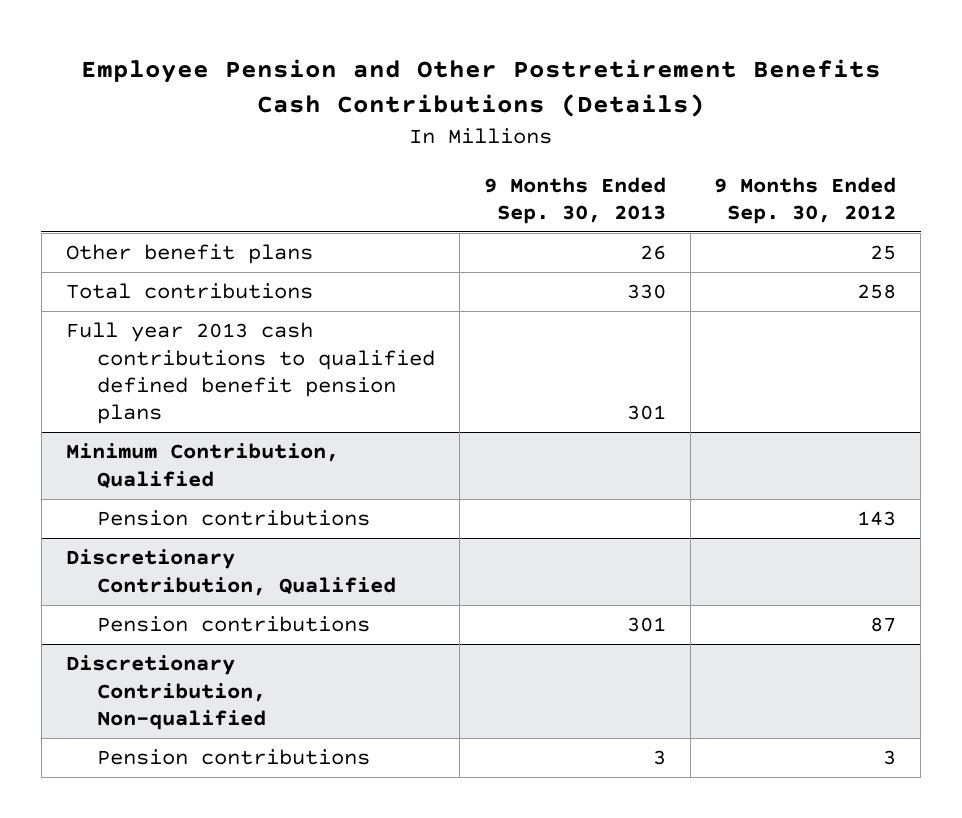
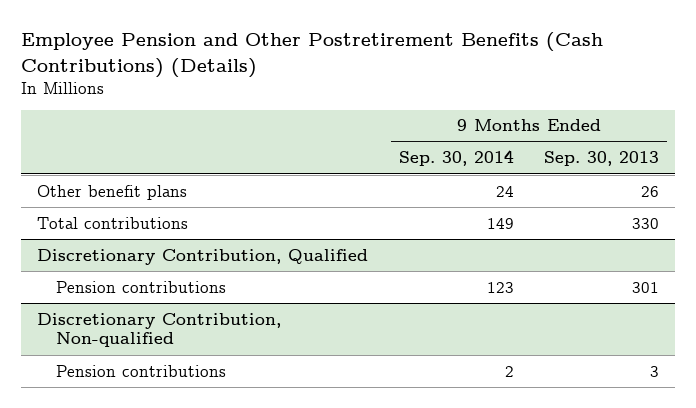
- Employee Pension and Other Postretirement Benefits Cash Contributions (Details)
+ Employee Pension and Other Postretirement Benefits (Cash Contributions) (Details)
- | 9 Months Ended Sep. 30, 2013 | 9 Months Ended Sep. 30, 2012
+ | 9 Months Ended Sep. 30, 2014 | 9 Months Ended Sep. 30, 2013
- Full year 2013 cash contributions to qualified defined benefit pension plans | 301 |
- Minimum Contribution, Qualified
- Pension contributions | | 143

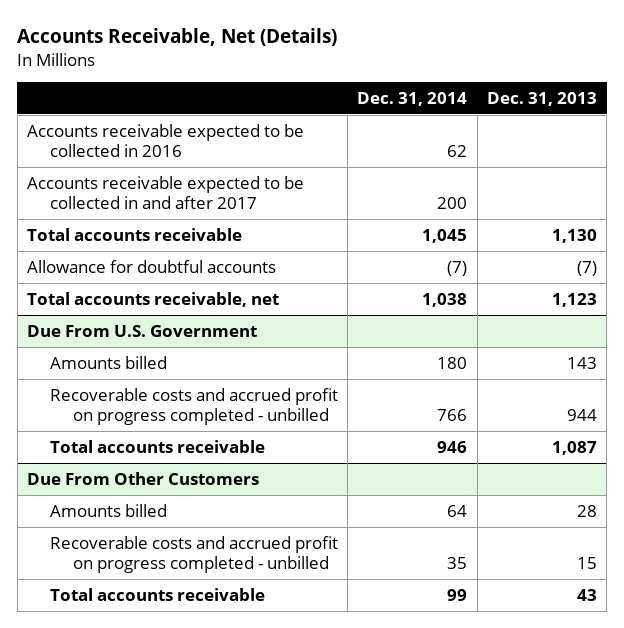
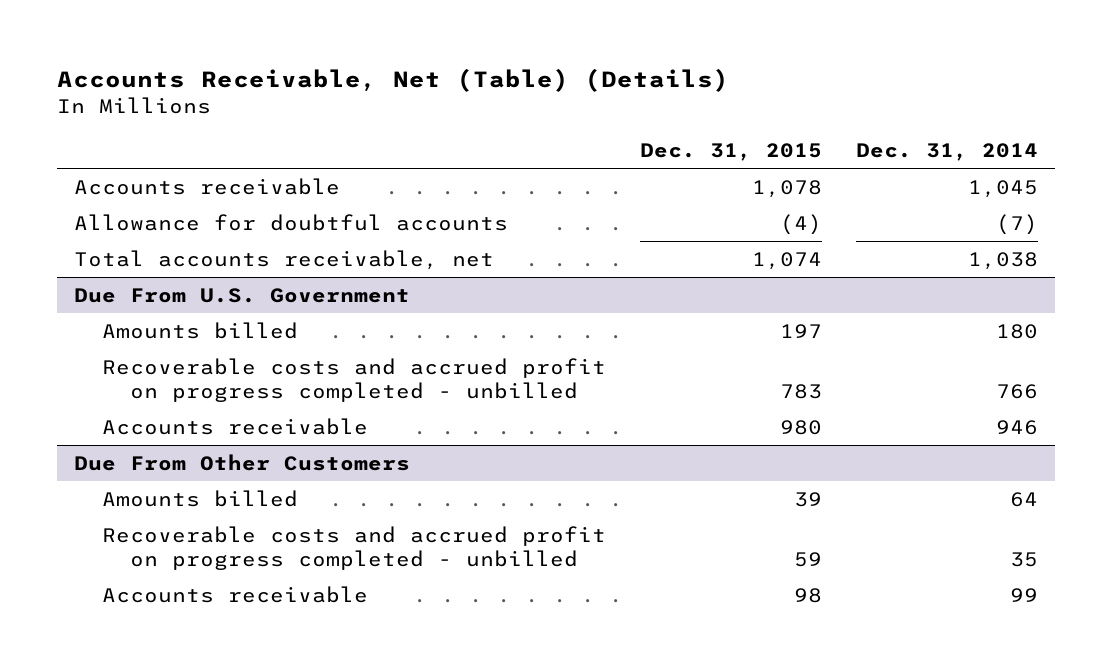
- Accounts Receivable, Net (Details)
+ Accounts Receivable, Net (Table) (Details)
- | Dec. 31, 2014 | Dec. 31, 2013
+ | Dec. 31, 2015 | Dec. 31, 2014
- Accounts receivable expected to be collected in 2016 | 62 |
- Accounts receivable expected to be collected in and after 2017 | 200 |
- Total accounts receivable | 1,045 | 1,130
+ Accounts receivable | 1,078 | 1,045
@ Due From U.S. Government
- Total accounts receivable | 946 | 1,087
+ Accounts receivable | 980 | 946
@ Due From Other Customers
- Total accounts receivable | 99 | 43
+ Accounts receivable | 98 | 99

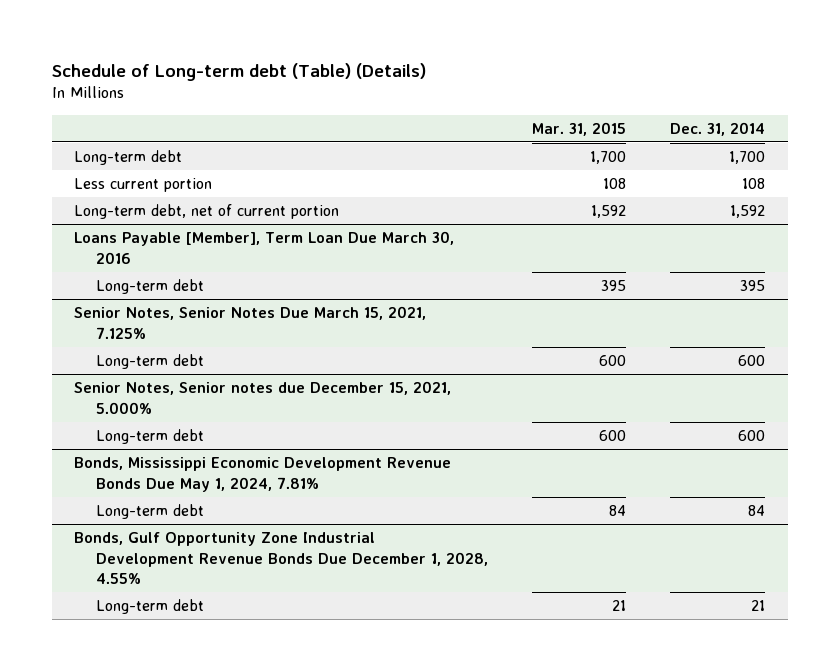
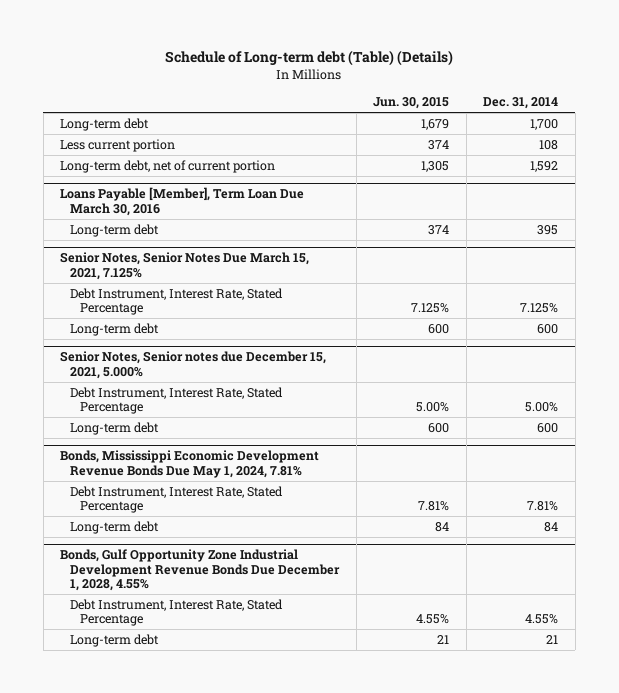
- | Mar. 31, 2015 | Dec. 31, 2014
+ | Jun. 30, 2015 | Dec. 31, 2014
@ Senior Notes, Senior Notes Due March 15, 2021, 7.125%
+ Debt Instrument, Interest Rate, Stated Percentage | 7.125% | 7.125%
@ Senior Notes, Senior notes due December 15, 2021, 5.000%
+ Debt Instrument, Interest Rate, Stated Percentage | 5.00% | 5.00%
@ Bonds, Mississippi Economic Development Revenue Bonds Due May 1, 2024, 7.81%
+ Debt Instrument, Interest Rate, Stated Percentage | 7.81% | 7.81%
@ Bonds, Gulf Opportunity Zone Industrial Development Revenue Bonds Due December 1, 2028, 4.55%
+ Debt Instrument, Interest Rate, Stated Percentage | 4.55% | 4.55%

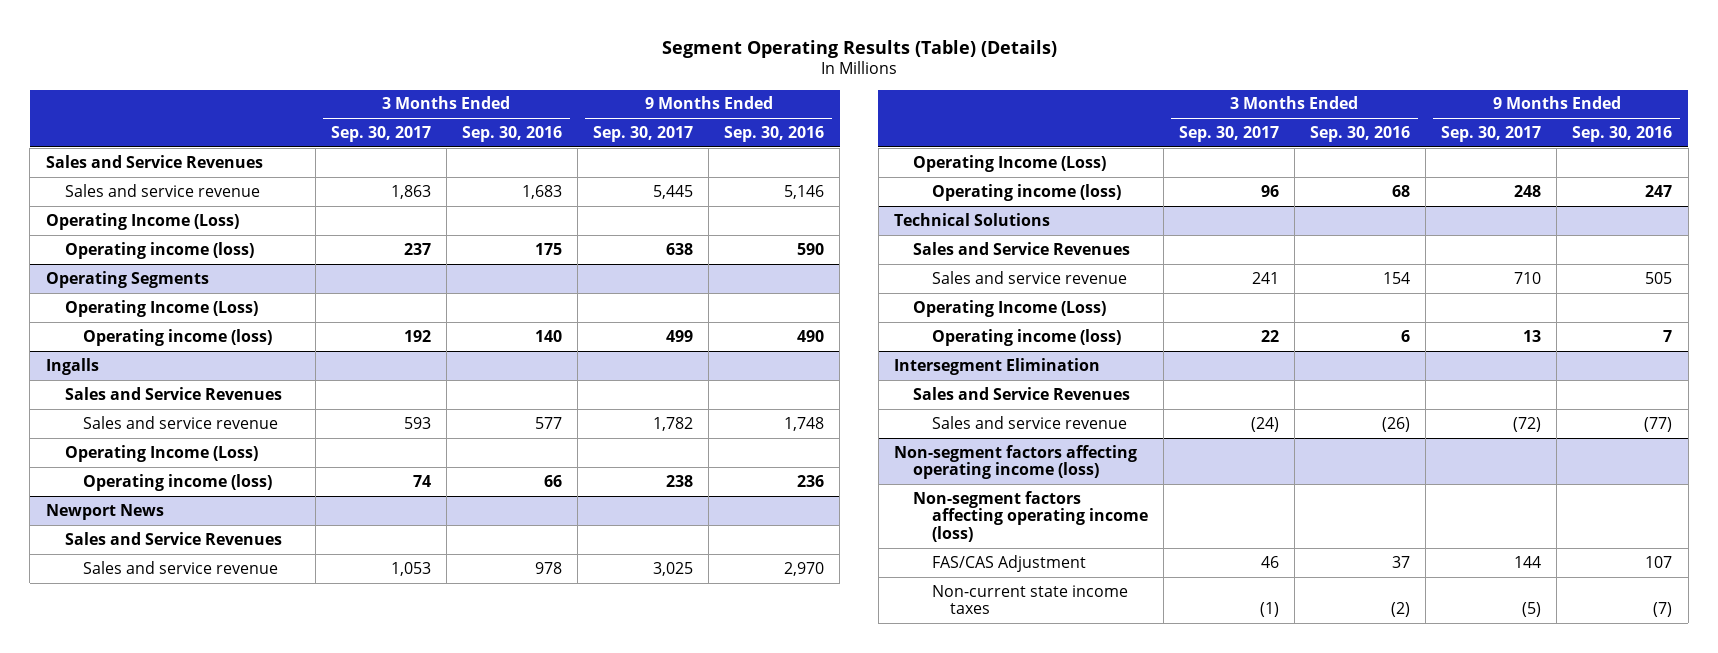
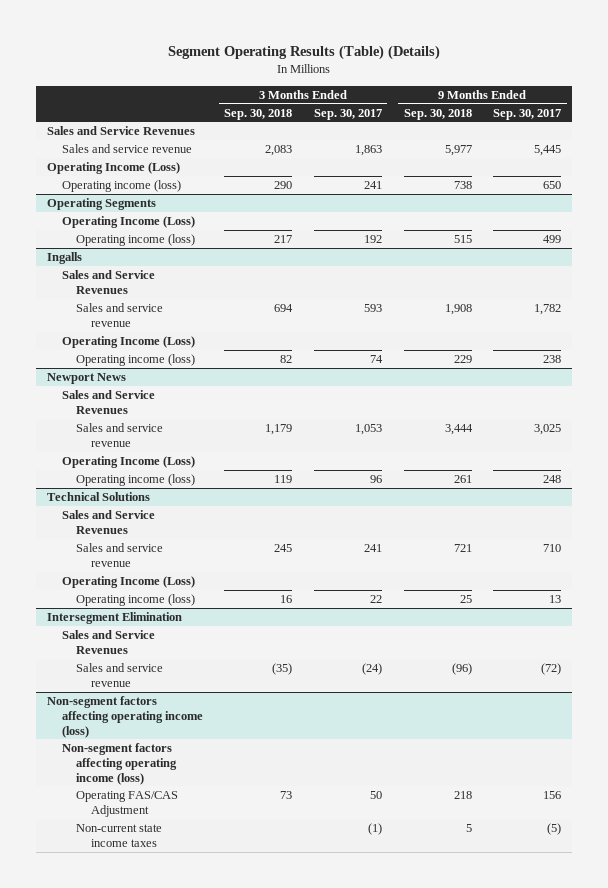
- | 3 Months Ended Sep. 30, 2017 | 3 Months Ended Sep. 30, 2016 | 9 Months Ended Sep. 30, 2017 | 9 Months Ended Sep. 30, 2016
+ | 3 Months Ended Sep. 30, 2018 | 3 Months Ended Sep. 30, 2017 | 9 Months Ended Sep. 30, 2018 | 9 Months Ended Sep. 30, 2017
- Operating income (loss) | 237 | 175 | 638 | 590
+ Operating income (loss) | 290 | 241 | 738 | 650
@ Non-segment factors affecting operating income (loss)
- FAS/CAS Adjustment | 46 | 37 | 144 | 107
+ Operating FAS/CAS Adjustment | 73 | 50 | 218 | 156

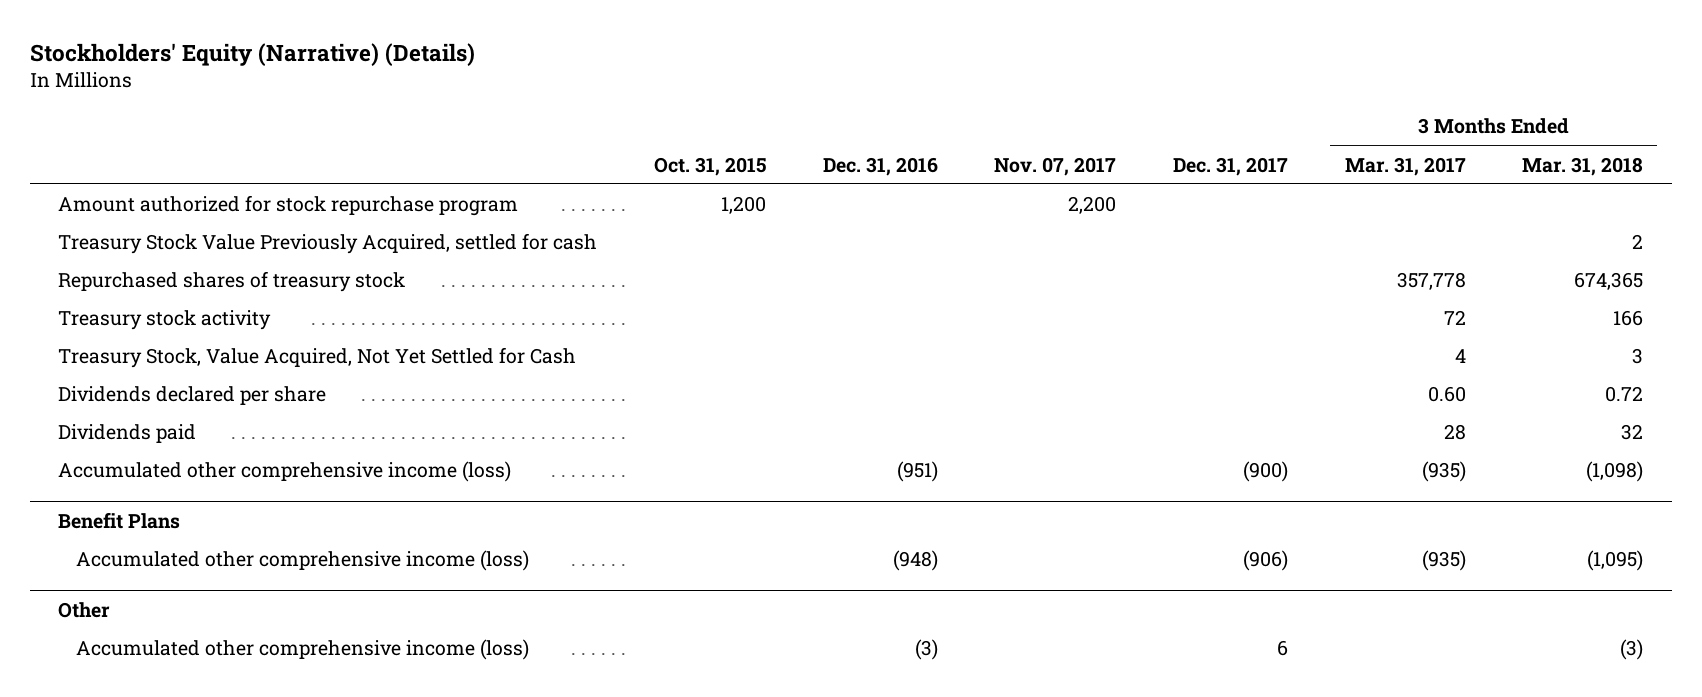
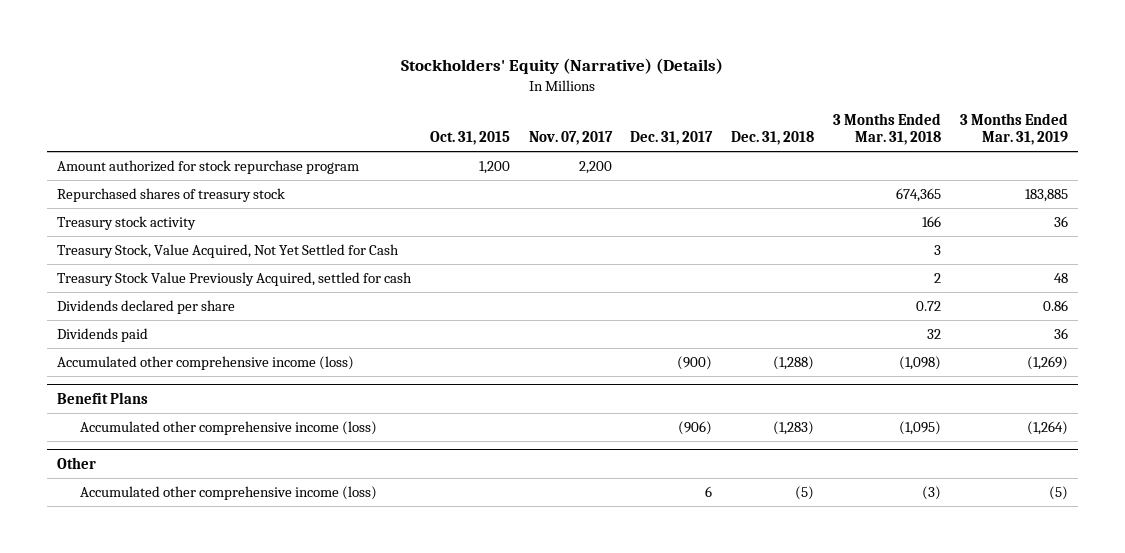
- | Oct. 31, 2015 | Dec. 31, 2016 | Nov. 07, 2017 | Dec. 31, 2017 | 3 Months Ended Mar. 31, 2017 | 3 Months Ended Mar. 31, 2018
+ | Oct. 31, 2015 | Nov. 07, 2017 | Dec. 31, 2017 | Dec. 31, 2018 | 3 Months Ended Mar. 31, 2018 | 3 Months Ended Mar. 31, 2019
moved down: Treasury Stock Value Previously Acquired, settled for cash | | | | | 2 | 48

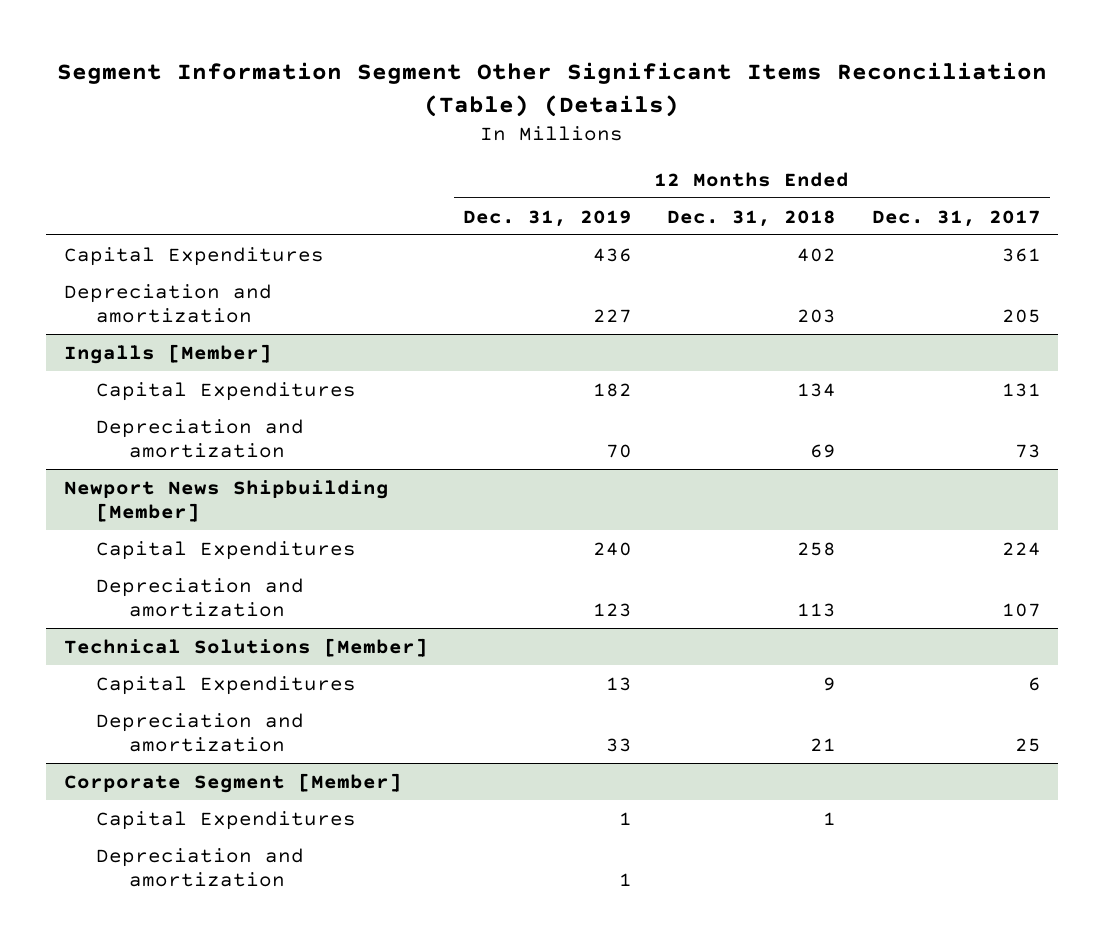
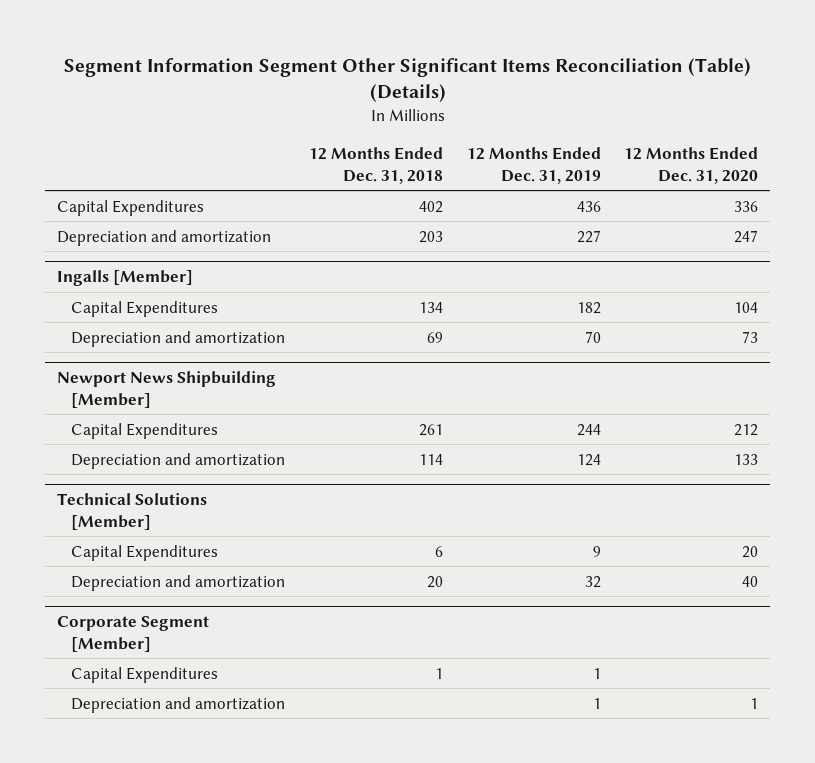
- | 12 Months Ended Dec. 31, 2019 | 12 Months Ended Dec. 31, 2018 | 12 Months Ended Dec. 31, 2017
+ | 12 Months Ended Dec. 31, 2018 | 12 Months Ended Dec. 31, 2019 | 12 Months Ended Dec. 31, 2020
@ Newport News Shipbuilding [Member]
- Capital Expenditures | 240 | 258 | 224
- Depreciation and amortization | 123 | 113 | 107
+ Capital Expenditures | 261 | 244 | 212
+ Depreciation and amortization | 114 | 124 | 133
@ Technical Solutions [Member]
- Capital Expenditures | 13 | 9 | 6
- Depreciation and amortization | 33 | 21 | 25
+ Capital Expenditures | 6 | 9 | 20
+ Depreciation and amortization | 20 | 32 | 40

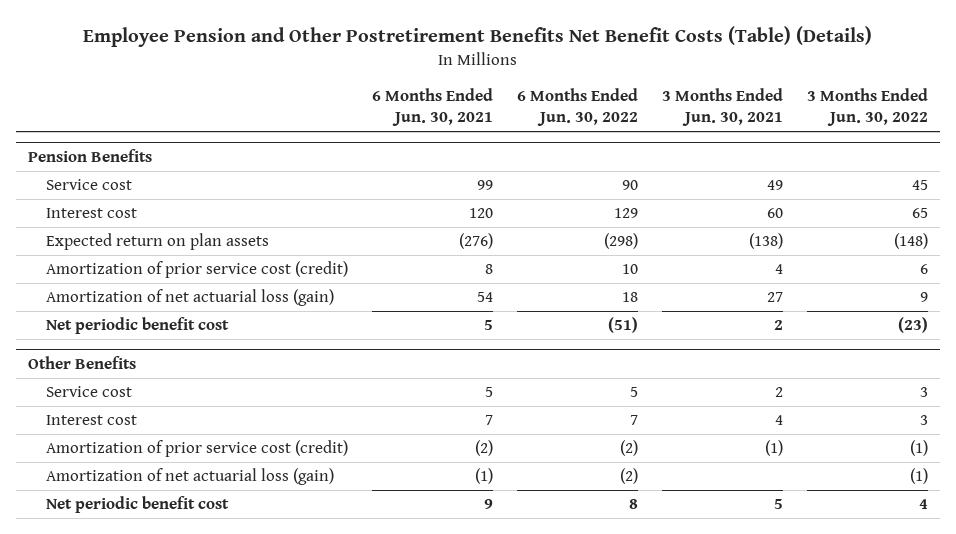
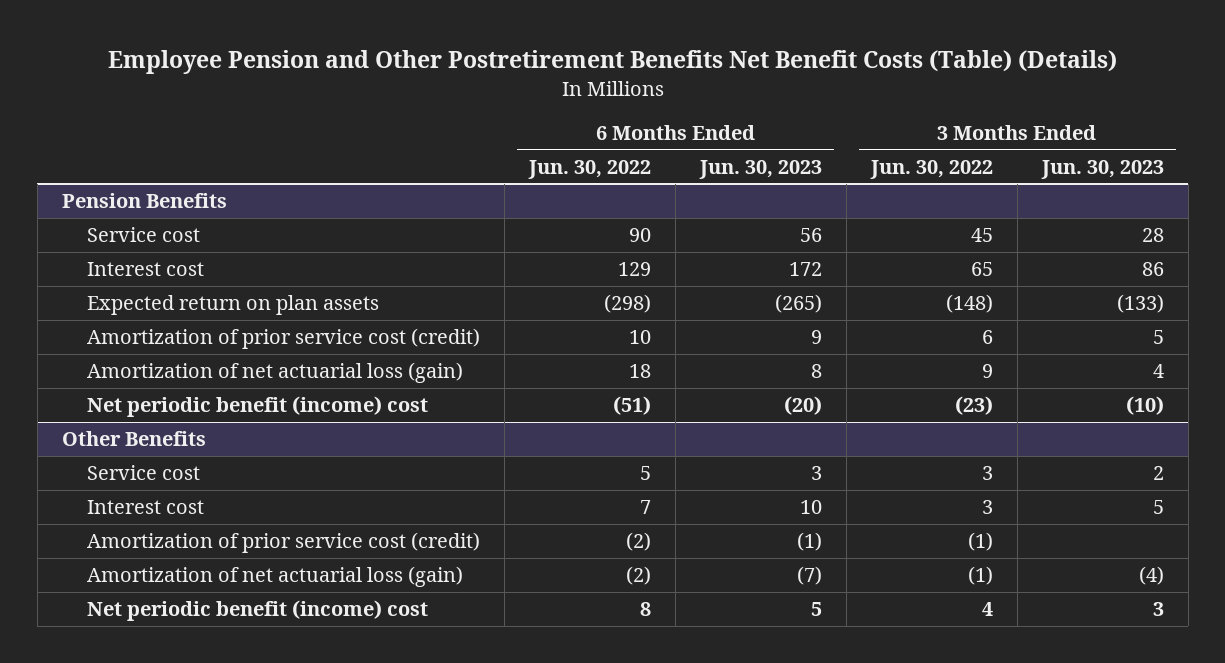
- | 6 Months Ended Jun. 30, 2021 | 6 Months Ended Jun. 30, 2022 | 3 Months Ended Jun. 30, 2021 | 3 Months Ended Jun. 30, 2022
+ | 6 Months Ended Jun. 30, 2022 | 6 Months Ended Jun. 30, 2023 | 3 Months Ended Jun. 30, 2022 | 3 Months Ended Jun. 30, 2023
@ Pension Benefits
- Net periodic benefit cost | 5 | (51) | 2 | (23)
+ Net periodic benefit (income) cost | (51) | (20) | (23) | (10)
@ Other Benefits
- Net periodic benefit cost | 9 | 8 | 5 | 4
+ Net periodic benefit (income) cost | 8 | 5 | 4 | 3

